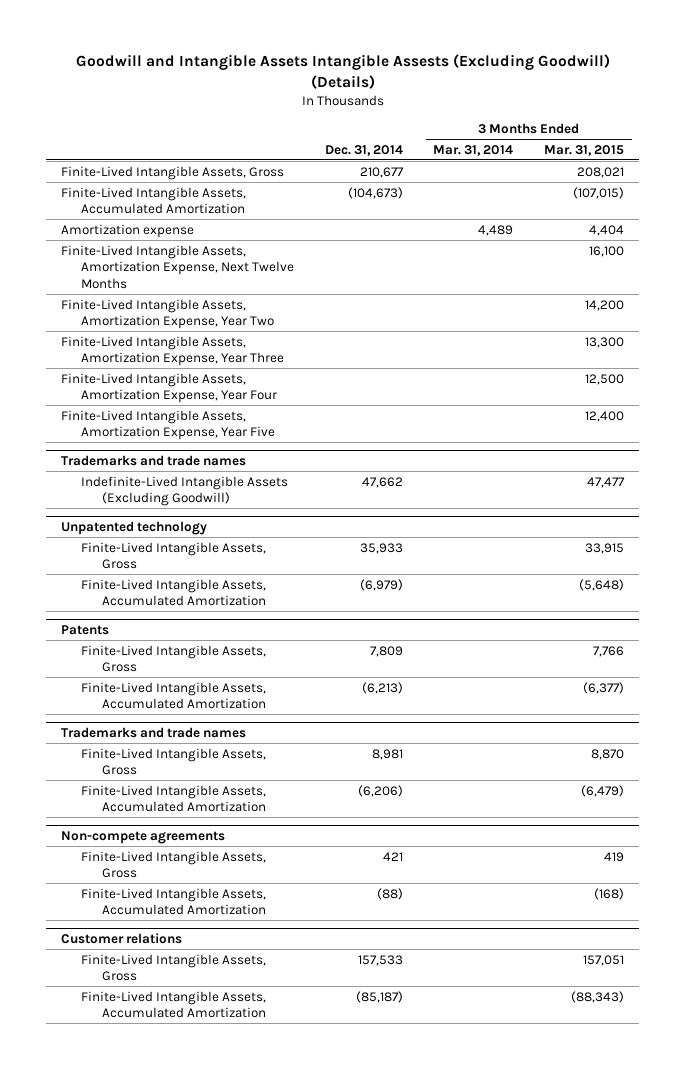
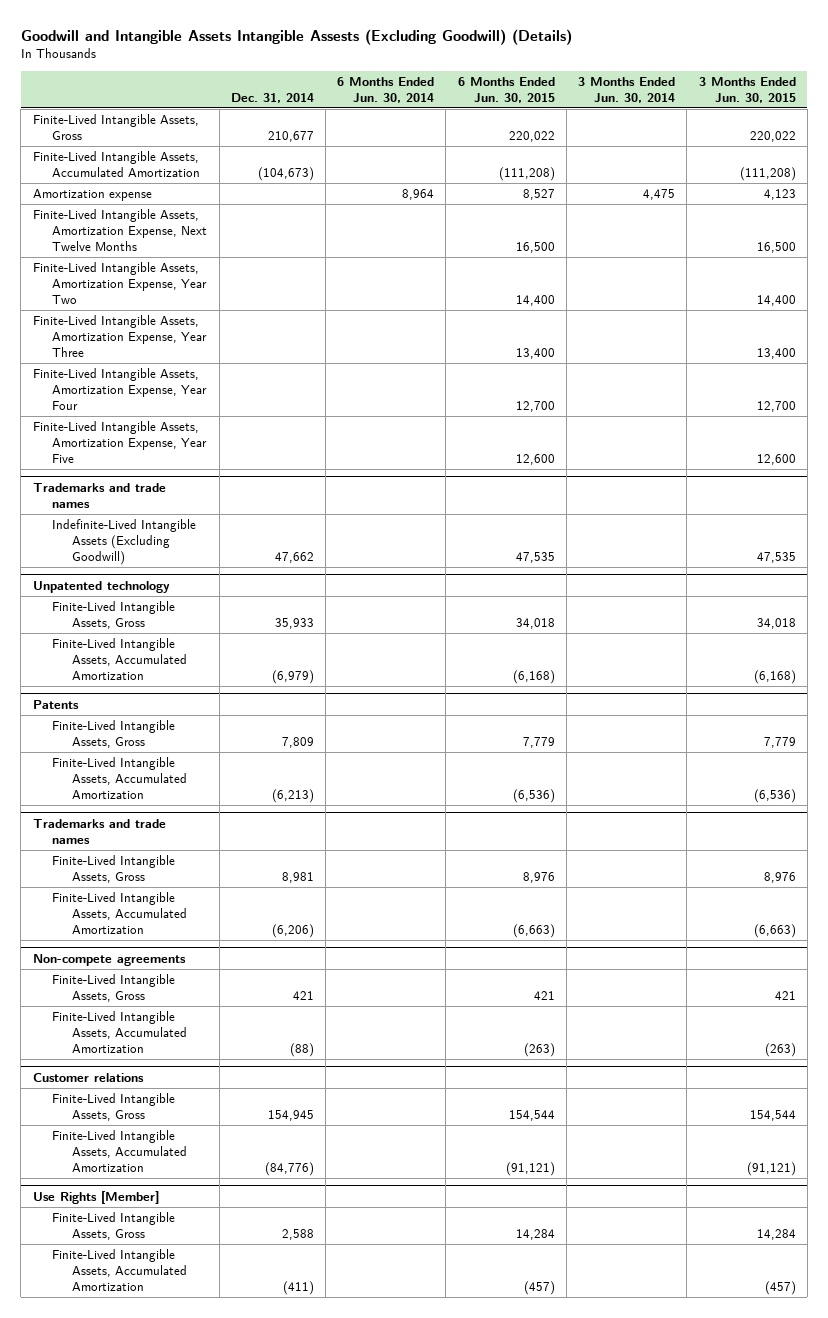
- | Dec. 31, 2014 | 3 Months Ended Mar. 31, 2014 | 3 Months Ended Mar. 31, 2015
+ | Dec. 31, 2014 | 6 Months Ended Jun. 30, 2014 | 6 Months Ended Jun. 30, 2015 | 3 Months Ended Jun. 30, 2014 | 3 Months Ended Jun. 30, 2015
@ Customer relations
- Finite-Lived Intangible Assets, Gross | 157,533 | | 157,051
- Finite-Lived Intangible Assets, Accumulated Amortization | (85,187) | | (88,343)
+ Finite-Lived Intangible Assets, Gross | 154,945 | | 154,544 | | 154,544
+ Finite-Lived Intangible Assets, Accumulated Amortization | (84,776) | | (91,121) | | (91,121)
+ Use Rights [Member]
+ Finite-Lived Intangible Assets, Gross | 2,588 | | 14,284 | | 14,284
+ Finite-Lived Intangible Assets, Accumulated Amortization | (411) | | (457) | | (457)

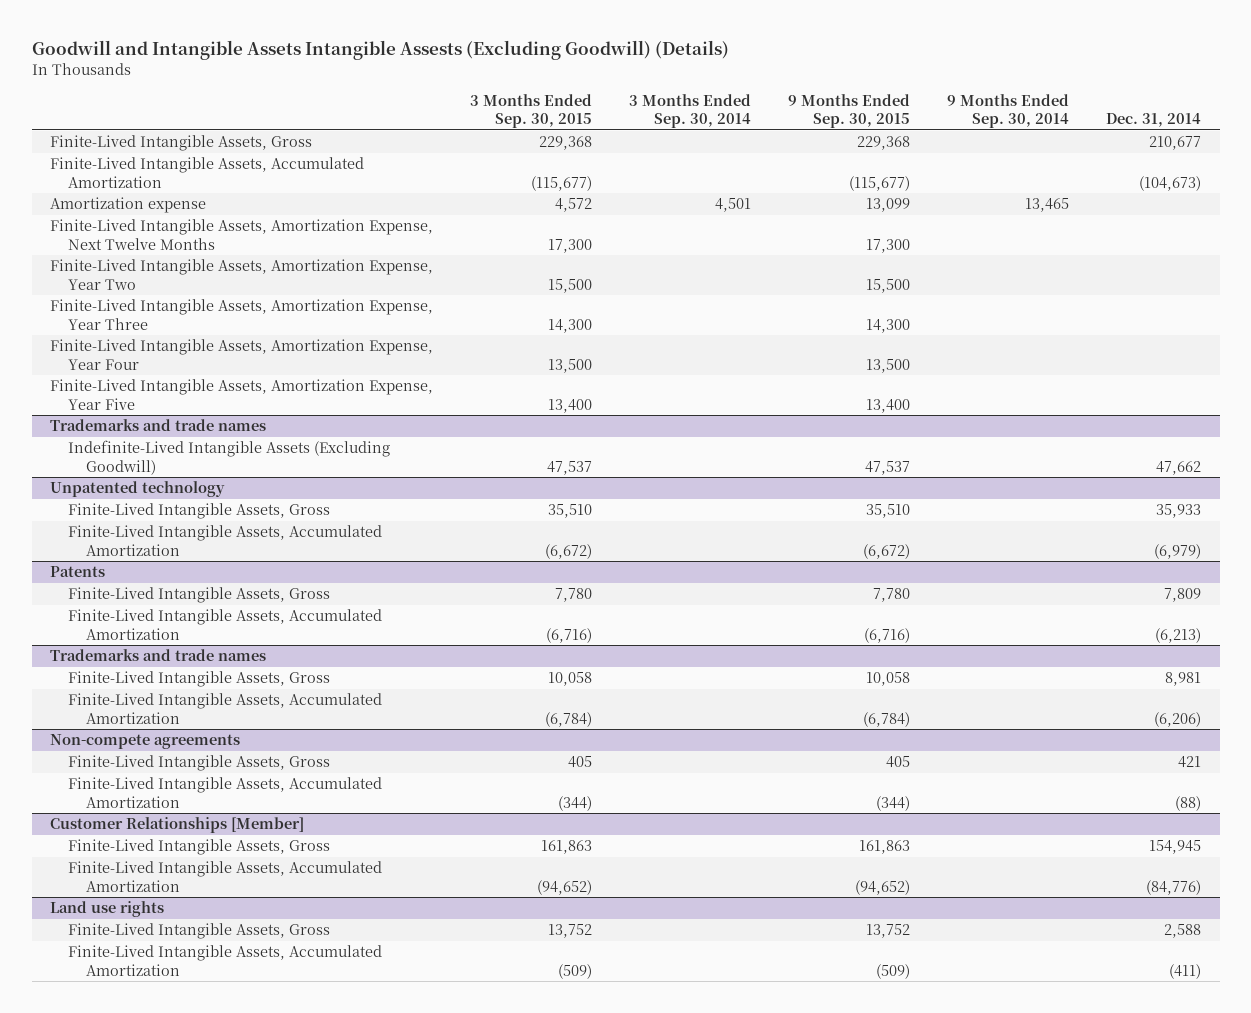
- | Dec. 31, 2014 | 6 Months Ended Jun. 30, 2014 | 6 Months Ended Jun. 30, 2015 | 3 Months Ended Jun. 30, 2014 | 3 Months Ended Jun. 30, 2015
+ | 3 Months Ended Sep. 30, 2015 | 3 Months Ended Sep. 30, 2014 | 9 Months Ended Sep. 30, 2015 | 9 Months Ended Sep. 30, 2014 | Dec. 31, 2014
- Customer relations
+ Customer Relationships [Member]
- Use Rights [Member]
+ Land use rights

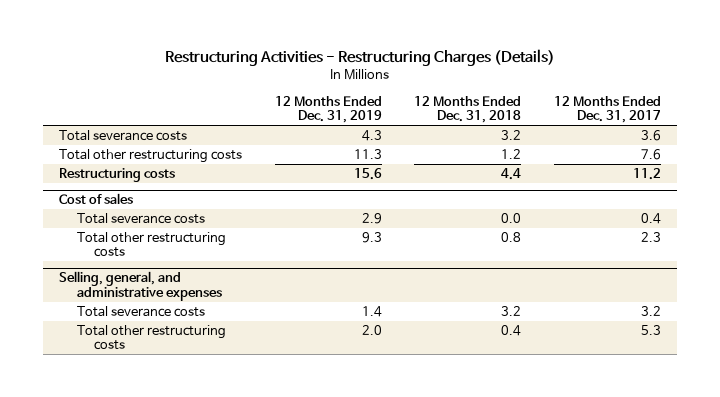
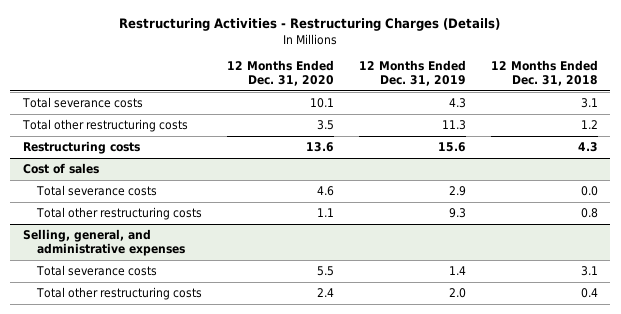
- | 12 Months Ended Dec. 31, 2019 | 12 Months Ended Dec. 31, 2018 | 12 Months Ended Dec. 31, 2017
+ | 12 Months Ended Dec. 31, 2020 | 12 Months Ended Dec. 31, 2019 | 12 Months Ended Dec. 31, 2018
- Total severance costs | 4.3 | 3.2 | 3.6
+ Total severance costs | 10.1 | 4.3 | 3.1
- Restructuring costs | 15.6 | 4.4 | 11.2
+ Restructuring costs | 13.6 | 15.6 | 4.3
@ Selling, general, and administrative expenses
- Total severance costs | 1.4 | 3.2 | 3.2
+ Total severance costs | 5.5 | 1.4 | 3.1

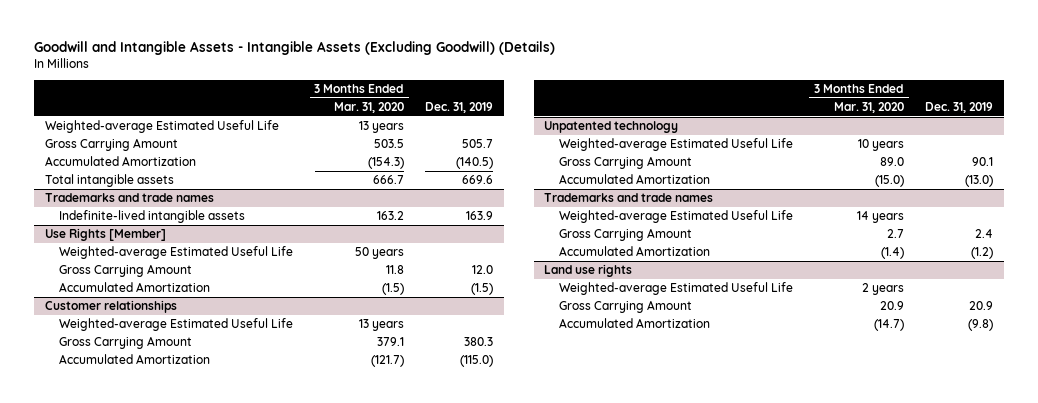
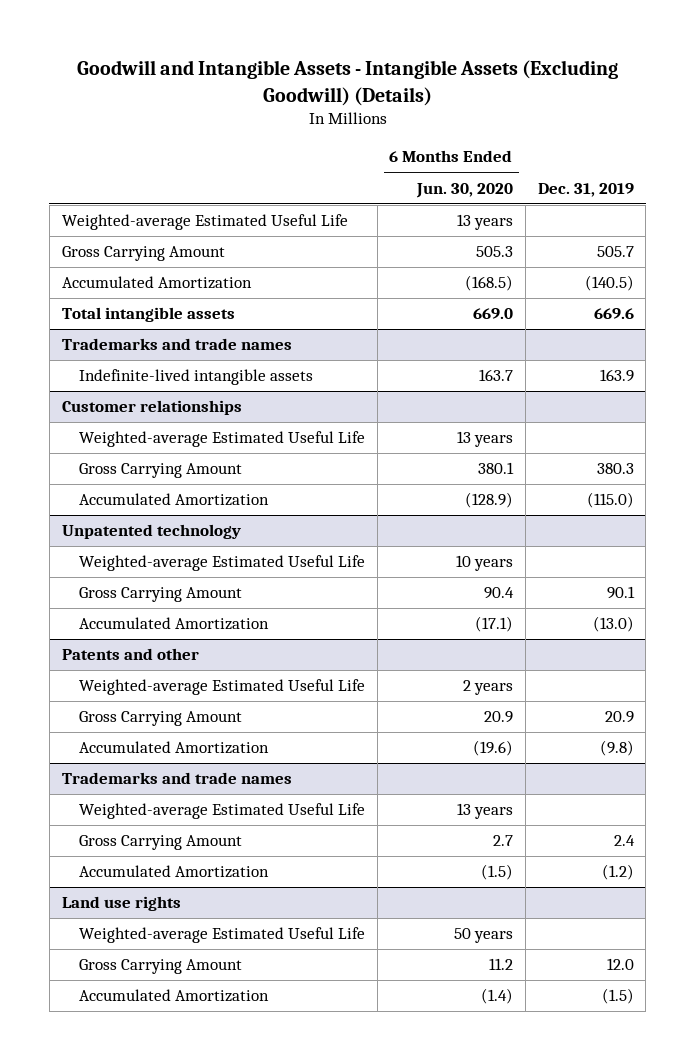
- | 3 Months Ended Mar. 31, 2020 | Dec. 31, 2019
+ | 6 Months Ended Jun. 30, 2020 | Dec. 31, 2019
- Use Rights [Member]
- Weighted-average Estimated Useful Life | 50 years |
- Gross Carrying Amount | 11.8 | 12.0
- Accumulated Amortization | (1.5) | (1.5)
+ Patents and other
+ Weighted-average Estimated Useful Life | 2 years |
+ Gross Carrying Amount | 20.9 | 20.9
+ Accumulated Amortization | (19.6) | (9.8)
@ Land use rights
- Gross Carrying Amount | 20.9 | 20.9
- Accumulated Amortization | (14.7) | (9.8)
+ Gross Carrying Amount | 11.2 | 12.0
+ Accumulated Amortization | (1.4) | (1.5)

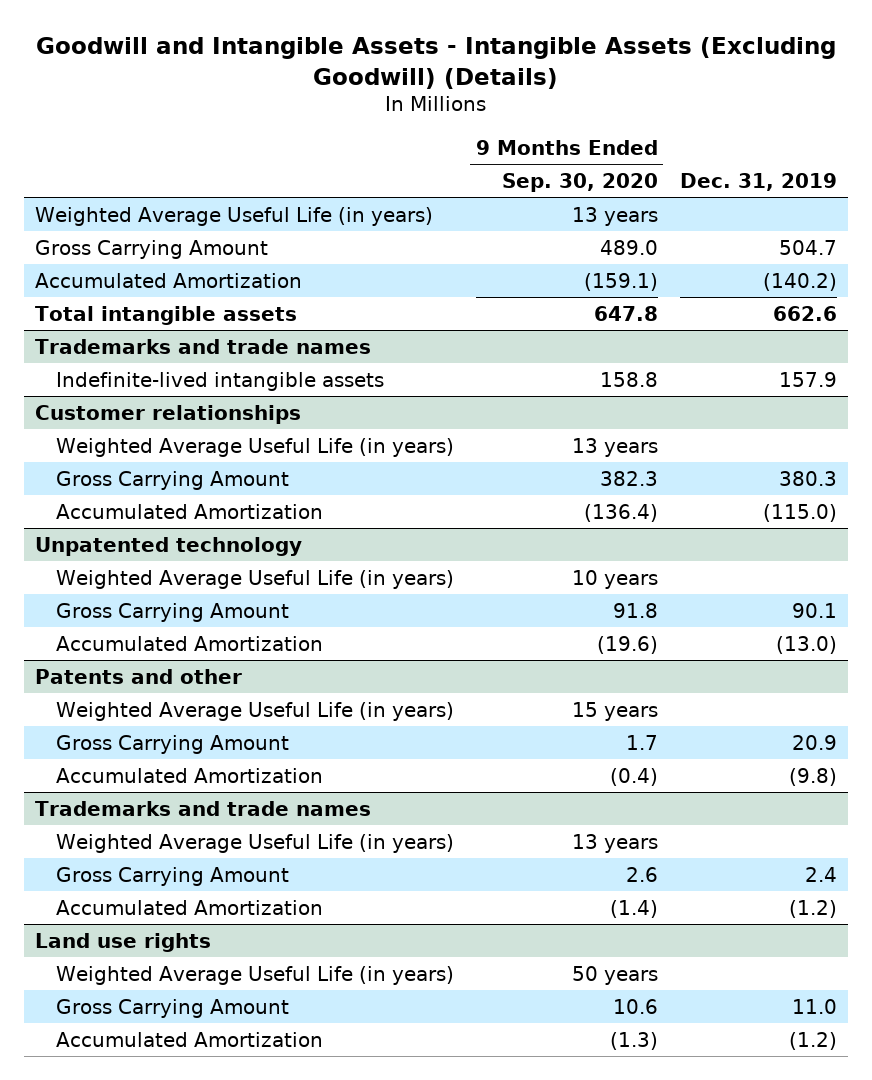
- | 6 Months Ended Jun. 30, 2020 | Dec. 31, 2019
+ | 9 Months Ended Sep. 30, 2020 | Dec. 31, 2019
- Weighted-average Estimated Useful Life | 13 years |
- Gross Carrying Amount | 505.3 | 505.7
- Accumulated Amortization | (168.5) | (140.5)
- Total intangible assets | 669.0 | 669.6
+ Weighted Average Useful Life (in years) | 13 years |
+ Gross Carrying Amount | 489.0 | 504.7
+ Accumulated Amortization | (159.1) | (140.2)
+ Total intangible assets | 647.8 | 662.6
@ Trademarks and trade names
- Indefinite-lived intangible assets | 163.7 | 163.9
+ Indefinite-lived intangible assets | 158.8 | 157.9
@ Customer relationships
- Weighted-average Estimated Useful Life | 13 years |
+ Weighted Average Useful Life (in years) | 13 years |
@ Unpatented technology
- Weighted-average Estimated Useful Life | 10 years |
+ Weighted Average Useful Life (in years) | 10 years |
@ Patents and other
- Weighted-average Estimated Useful Life | 2 years |
+ Weighted Average Useful Life (in years) | 15 years |
@ Trademarks and trade names
- Weighted-average Estimated Useful Life | 13 years |
+ Weighted Average Useful Life (in years) | 13 years |
@ Land use rights
- Weighted-average Estimated Useful Life | 50 years |
- Gross Carrying Amount | 11.2 | 12.0
- Accumulated Amortization | (1.4) | (1.5)
+ Weighted Average Useful Life (in years) | 50 years |
+ Gross Carrying Amount | 10.6 | 11.0
+ Accumulated Amortization | (1.3) | (1.2)

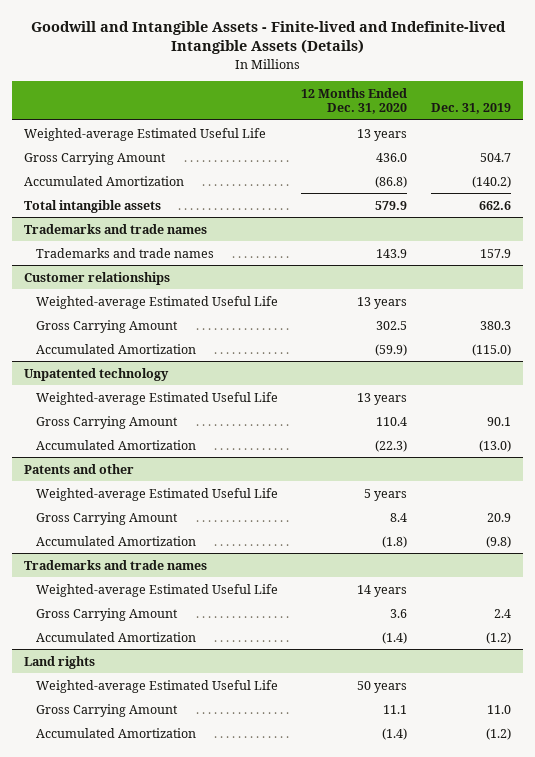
- Goodwill and Intangible Assets - Intangible Assets (Excluding Goodwill) (Details)
+ Goodwill and Intangible Assets - Finite-lived and Indefinite-lived Intangible Assets (Details)
- | 9 Months Ended Sep. 30, 2020 | Dec. 31, 2019
+ | 12 Months Ended Dec. 31, 2020 | Dec. 31, 2019
- Weighted Average Useful Life (in years) | 13 years |
+ Weighted-average Estimated Useful Life | 13 years |
@ Trademarks and trade names
- Indefinite-lived intangible assets | 158.8 | 157.9
+ Trademarks and trade names | 143.9 | 157.9
@ Customer relationships
- Weighted Average Useful Life (in years) | 13 years |
+ Weighted-average Estimated Useful Life | 13 years |
@ Unpatented technology
- Weighted Average Useful Life (in years) | 10 years |
+ Weighted-average Estimated Useful Life | 13 years |
@ Patents and other
- Weighted Average Useful Life (in years) | 15 years |
+ Weighted-average Estimated Useful Life | 5 years |
@ Trademarks and trade names
- Weighted Average Useful Life (in years) | 13 years |
+ Weighted-average Estimated Useful Life | 14 years |
- Land use rights
- Weighted Average Useful Life (in years) | 50 years |
+ Land rights
+ Weighted-average Estimated Useful Life | 50 years |

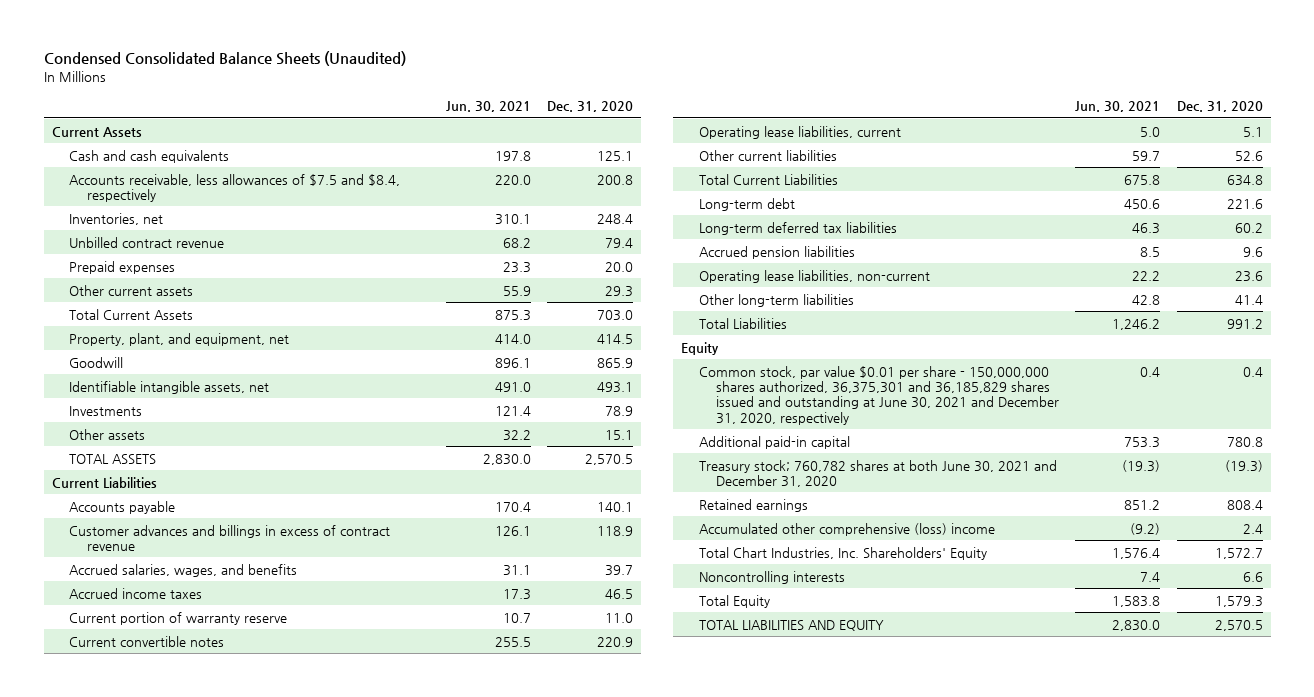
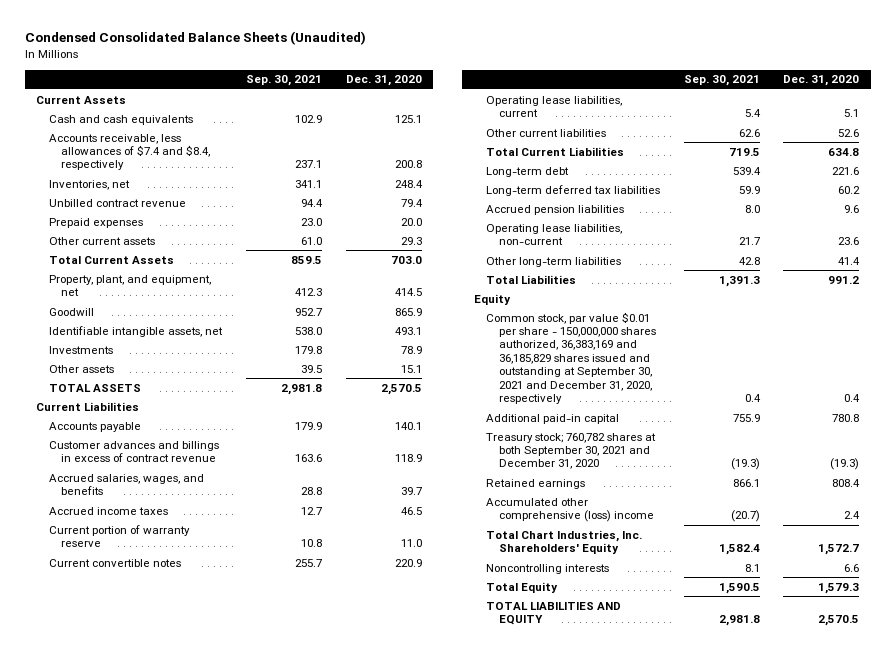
- | Jun. 30, 2021 | Dec. 31, 2020
+ | Sep. 30, 2021 | Dec. 31, 2020
- Accounts receivable, less allowances of $7.5 and $8.4, respectively | 220.0 | 200.8
+ Accounts receivable, less allowances of $7.4 and $8.4, respectively | 237.1 | 200.8
- Common stock, par value $0.01 per share - 150,000,000 shares authorized, 36,375,301 and 36,185,829 shares issued and outstanding at June 30, 2021 and December 31, 2020, respectively | 0.4 | 0.4
+ Common stock, par value $0.01 per share - 150,000,000 shares authorized, 36,383,169 and 36,185,829 shares issued and outstanding at September 30, 2021 and December 31, 2020, respectively | 0.4 | 0.4
- Treasury stock; 760,782 shares at both June 30, 2021 and December 31, 2020 | (19.3) | (19.3)
+ Treasury stock; 760,782 shares at both September 30, 2021 and December 31, 2020 | (19.3) | (19.3)

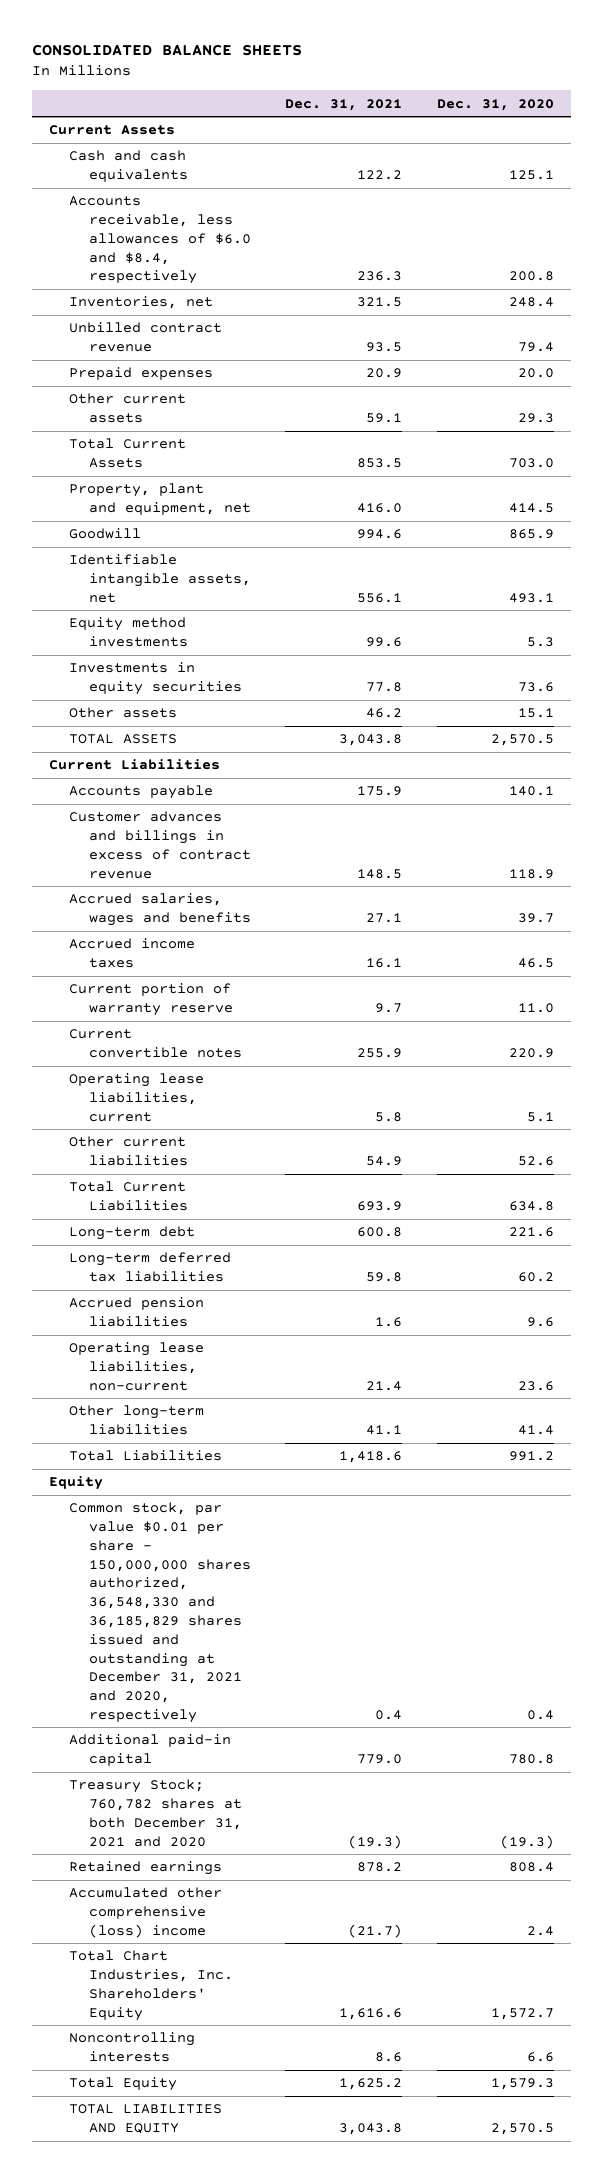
- Condensed Consolidated Balance Sheets (Unaudited)
+ CONSOLIDATED BALANCE SHEETS
- | Sep. 30, 2021 | Dec. 31, 2020
+ | Dec. 31, 2021 | Dec. 31, 2020
- Accounts receivable, less allowances of $7.4 and $8.4, respectively | 237.1 | 200.8
+ Accounts receivable, less allowances of $6.0 and $8.4, respectively | 236.3 | 200.8
- Property, plant, and equipment, net | 412.3 | 414.5
+ Property, plant and equipment, net | 416.0 | 414.5
- Investments | 179.8 | 78.9
+ Equity method investments | 99.6 | 5.3
+ Investments in equity securities | 77.8 | 73.6
- Accrued salaries, wages, and benefits | 28.8 | 39.7
+ Accrued salaries, wages and benefits | 27.1 | 39.7
- Common stock, par value $0.01 per share - 150,000,000 shares authorized, 36,383,169 and 36,185,829 shares issued and outstanding at September 30, 2021 and December 31, 2020, respectively | 0.4 | 0.4
+ Common stock, par value $0.01 per share - 150,000,000 shares authorized, 36,548,330 and 36,185,829 shares issued and outstanding at December 31, 2021 and 2020, respectively | 0.4 | 0.4
- Treasury stock; 760,782 shares at both September 30, 2021 and December 31, 2020 | (19.3) | (19.3)
+ Treasury Stock; 760,782 shares at both December 31, 2021 and 2020 | (19.3) | (19.3)

